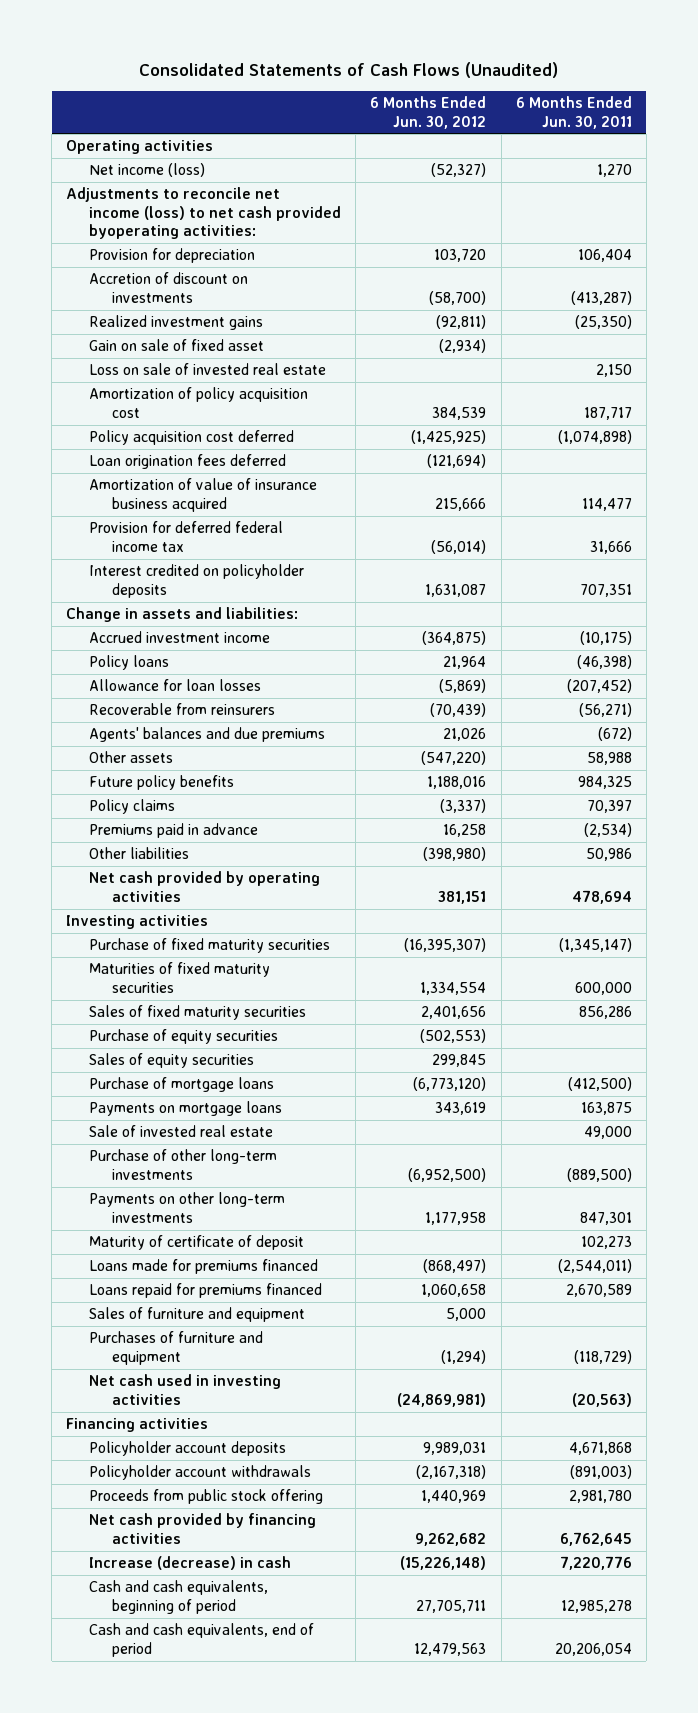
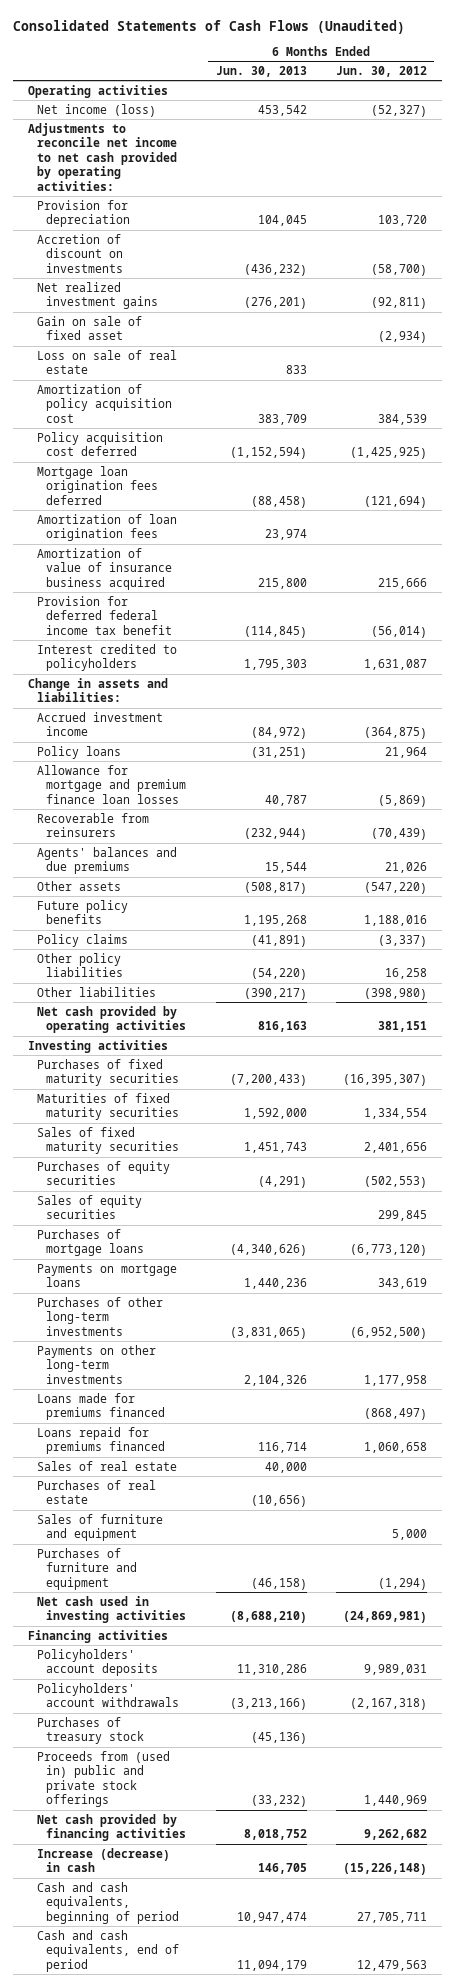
- | 6 Months Ended Jun. 30, 2012 | 6 Months Ended Jun. 30, 2011
+ | 6 Months Ended Jun. 30, 2013 | 6 Months Ended Jun. 30, 2012
- Adjustments to reconcile net income (loss) to net cash provided byoperating activities:
+ Adjustments to reconcile net income to net cash provided by operating activities:
- Realized investment gains | (92,811) | (25,350)
+ Net realized investment gains | (276,201) | (92,811)
- Loss on sale of invested real estate | | 2,150
+ Loss on sale of real estate | 833 |
- Loan origination fees deferred | (121,694) |
+ Mortgage loan origination fees deferred | (88,458) | (121,694)
+ Amortization of loan origination fees | 23,974 |
- Provision for deferred federal income tax | (56,014) | 31,666
- Interest credited on policyholder deposits | 1,631,087 | 707,351
+ Provision for deferred federal income tax benefit | (114,845) | (56,014)
+ Interest credited to policyholders | 1,795,303 | 1,631,087
- Allowance for loan losses | (5,869) | (207,452)
+ Allowance for mortgage and premium finance loan losses | 40,787 | (5,869)
- Premiums paid in advance | 16,258 | (2,534)
+ Other policy liabilities | (54,220) | 16,258
- Purchase of fixed maturity securities | (16,395,307) | (1,345,147)
+ Purchases of fixed maturity securities | (7,200,433) | (16,395,307)
- Purchase of equity securities | (502,553) |
+ Purchases of equity securities | (4,291) | (502,553)
- Purchase of mortgage loans | (6,773,120) | (412,500)
+ Purchases of mortgage loans | (4,340,626) | (6,773,120)
- Sale of invested real estate | | 49,000
- Purchase of other long-term investments | (6,952,500) | (889,500)
+ Purchases of other long-term investments | (3,831,065) | (6,952,500)
- Maturity of certificate of deposit | | 102,273
+ Sales of real estate | 40,000 |
+ Purchases of real estate | (10,656) |
- Policyholder account deposits | 9,989,031 | 4,671,868
- Policyholder account withdrawals | (2,167,318) | (891,003)
- Proceeds from public stock offering | 1,440,969 | 2,981,780
+ Policyholders' account deposits | 11,310,286 | 9,989,031
+ Policyholders' account withdrawals | (3,213,166) | (2,167,318)
+ Purchases of treasury stock | (45,136) |
+ Proceeds from (used in) public and private stock offerings | (33,232) | 1,440,969

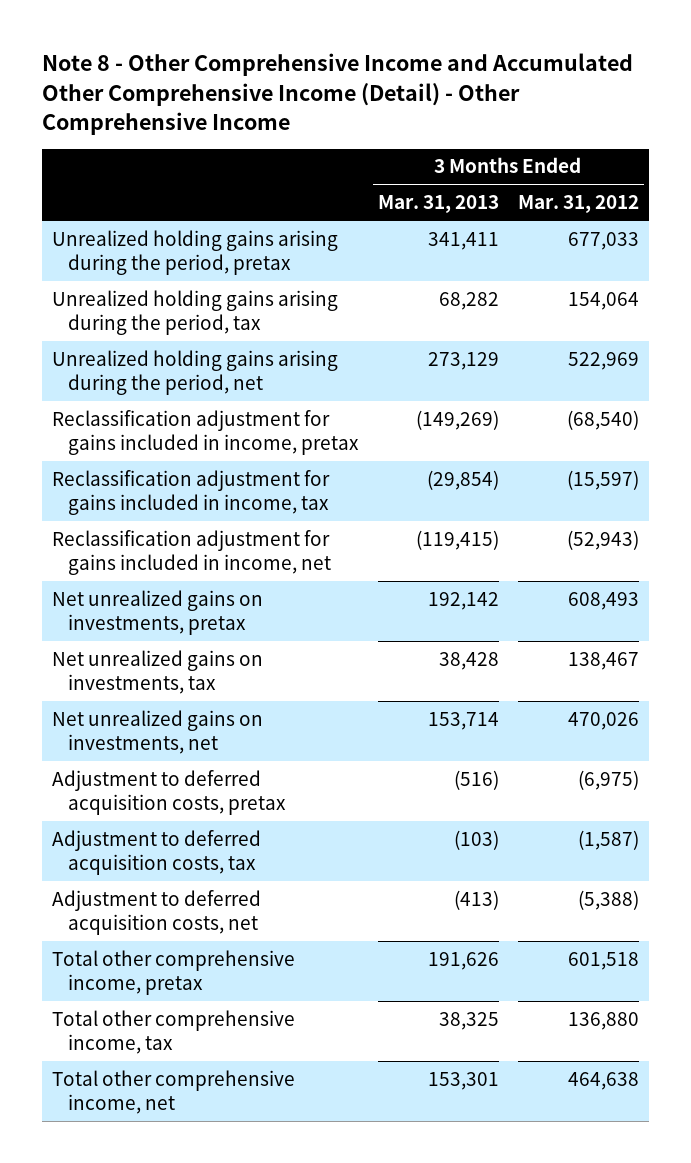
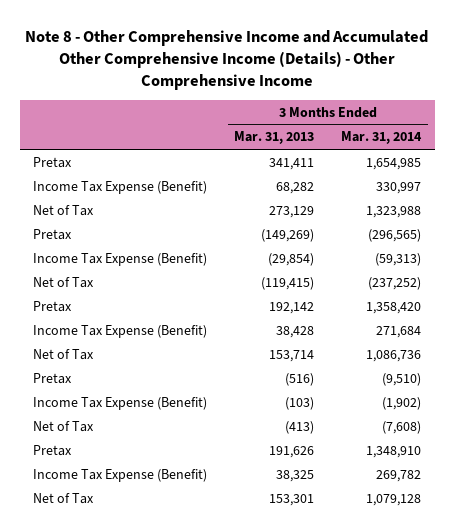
- Note 8 - Other Comprehensive Income and Accumulated Other Comprehensive Income (Detail) - Other Comprehensive Income
+ Note 8 - Other Comprehensive Income and Accumulated Other Comprehensive Income (Details) - Other Comprehensive Income
- | 3 Months Ended Mar. 31, 2013 | 3 Months Ended Mar. 31, 2012
+ | 3 Months Ended Mar. 31, 2013 | 3 Months Ended Mar. 31, 2014
- Unrealized holding gains arising during the period, pretax | 341,411 | 677,033
- Unrealized holding gains arising during the period, tax | 68,282 | 154,064
- Unrealized holding gains arising during the period, net | 273,129 | 522,969
- Reclassification adjustment for gains included in income, pretax | (149,269) | (68,540)
- Reclassification adjustment for gains included in income, tax | (29,854) | (15,597)
- Reclassification adjustment for gains included in income, net | (119,415) | (52,943)
- Net unrealized gains on investments, pretax | 192,142 | 608,493
- Net unrealized gains on investments, tax | 38,428 | 138,467
- Net unrealized gains on investments, net | 153,714 | 470,026
- Adjustment to deferred acquisition costs, pretax | (516) | (6,975)
- Adjustment to deferred acquisition costs, tax | (103) | (1,587)
- Adjustment to deferred acquisition costs, net | (413) | (5,388)
- Total other comprehensive income, pretax | 191,626 | 601,518
- Total other comprehensive income, tax | 38,325 | 136,880
- Total other comprehensive income, net | 153,301 | 464,638
+ Pretax | 341,411 | 1,654,985
+ Income Tax Expense (Benefit) | 68,282 | 330,997
+ Net of Tax | 273,129 | 1,323,988
+ Pretax | (149,269) | (296,565)
+ Income Tax Expense (Benefit) | (29,854) | (59,313)
+ Net of Tax | (119,415) | (237,252)
+ Pretax | 192,142 | 1,358,420
+ Income Tax Expense (Benefit) | 38,428 | 271,684
+ Net of Tax | 153,714 | 1,086,736
+ Pretax | (516) | (9,510)
+ Income Tax Expense (Benefit) | (103) | (1,902)
+ Net of Tax | (413) | (7,608)
+ Pretax | 191,626 | 1,348,910
+ Income Tax Expense (Benefit) | 38,325 | 269,782
+ Net of Tax | 153,301 | 1,079,128

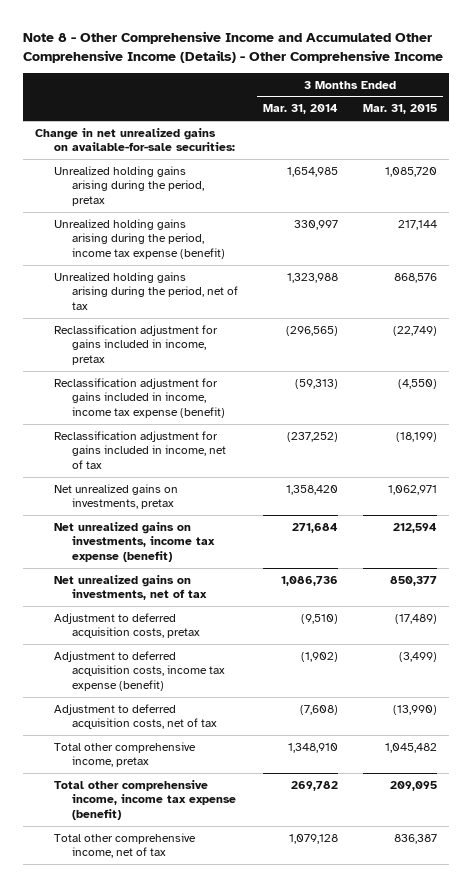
- | 3 Months Ended Mar. 31, 2013 | 3 Months Ended Mar. 31, 2014
+ | 3 Months Ended Mar. 31, 2014 | 3 Months Ended Mar. 31, 2015
- Pretax | 341,411 | 1,654,985
- Income Tax Expense (Benefit) | 68,282 | 330,997
- Net of Tax | 273,129 | 1,323,988
- Pretax | (149,269) | (296,565)
- Income Tax Expense (Benefit) | (29,854) | (59,313)
- Net of Tax | (119,415) | (237,252)
- Pretax | 192,142 | 1,358,420
- Income Tax Expense (Benefit) | 38,428 | 271,684
- Net of Tax | 153,714 | 1,086,736
- Pretax | (516) | (9,510)
- Income Tax Expense (Benefit) | (103) | (1,902)
- Net of Tax | (413) | (7,608)
- Pretax | 191,626 | 1,348,910
- Income Tax Expense (Benefit) | 38,325 | 269,782
- Net of Tax | 153,301 | 1,079,128
+ Change in net unrealized gains on available-for-sale securities:
+ Unrealized holding gains arising during the period, pretax | 1,654,985 | 1,085,720
+ Unrealized holding gains arising during the period, income tax expense (benefit) | 330,997 | 217,144
+ Unrealized holding gains arising during the period, net of tax | 1,323,988 | 868,576
+ Reclassification adjustment for gains included in income, pretax | (296,565) | (22,749)
+ Reclassification adjustment for gains included in income, income tax expense (benefit) | (59,313) | (4,550)
+ Reclassification adjustment for gains included in income, net of tax | (237,252) | (18,199)
+ Net unrealized gains on investments, pretax | 1,358,420 | 1,062,971
+ Net unrealized gains on investments, income tax expense (benefit) | 271,684 | 212,594
+ Net unrealized gains on investments, net of tax | 1,086,736 | 850,377
+ Adjustment to deferred acquisition costs, pretax | (9,510) | (17,489)
+ Adjustment to deferred acquisition costs, income tax expense (benefit) | (1,902) | (3,499)
+ Adjustment to deferred acquisition costs, net of tax | (7,608) | (13,990)
+ Total other comprehensive income, pretax | 1,348,910 | 1,045,482
+ Total other comprehensive income, income tax expense (benefit) | 269,782 | 209,095
+ Total other comprehensive income, net of tax | 1,079,128 | 836,387

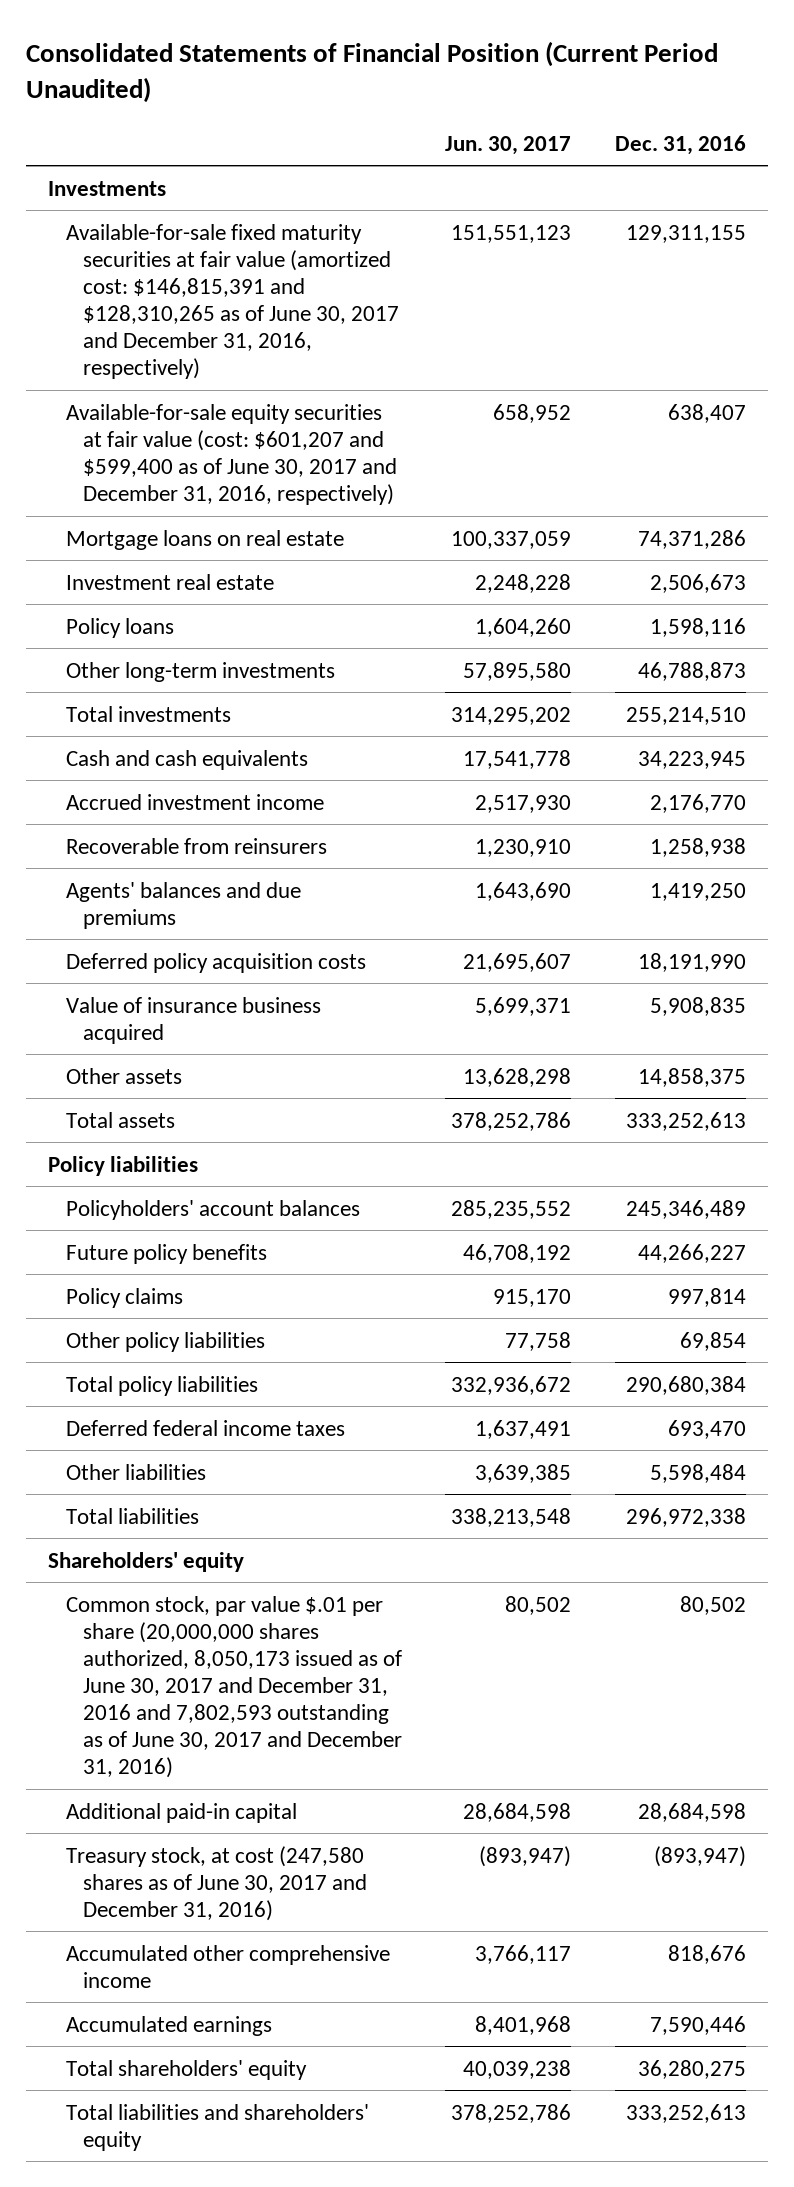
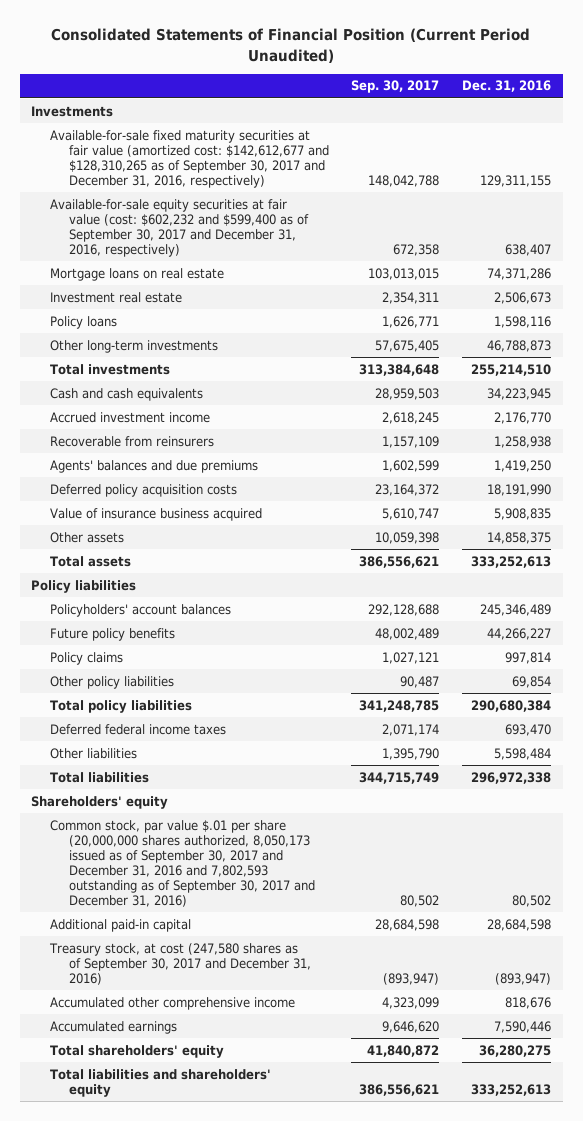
- | Jun. 30, 2017 | Dec. 31, 2016
+ | Sep. 30, 2017 | Dec. 31, 2016
- Available-for-sale fixed maturity securities at fair value (amortized cost: $146,815,391 and $128,310,265 as of June 30, 2017 and December 31, 2016, respectively) | 151,551,123 | 129,311,155
- Available-for-sale equity securities at fair value (cost: $601,207 and $599,400 as of June 30, 2017 and December 31, 2016, respectively) | 658,952 | 638,407
+ Available-for-sale fixed maturity securities at fair value (amortized cost: $142,612,677 and $128,310,265 as of September 30, 2017 and December 31, 2016, respectively) | 148,042,788 | 129,311,155
+ Available-for-sale equity securities at fair value (cost: $602,232 and $599,400 as of September 30, 2017 and December 31, 2016, respectively) | 672,358 | 638,407
- Common stock, par value $.01 per share (20,000,000 shares authorized, 8,050,173 issued as of June 30, 2017 and December 31, 2016 and 7,802,593 outstanding as of June 30, 2017 and December 31, 2016) | 80,502 | 80,502
+ Common stock, par value $.01 per share (20,000,000 shares authorized, 8,050,173 issued as of September 30, 2017 and December 31, 2016 and 7,802,593 outstanding as of September 30, 2017 and December 31, 2016) | 80,502 | 80,502
- Treasury stock, at cost (247,580 shares as of June 30, 2017 and December 31, 2016) | (893,947) | (893,947)
+ Treasury stock, at cost (247,580 shares as of September 30, 2017 and December 31, 2016) | (893,947) | (893,947)

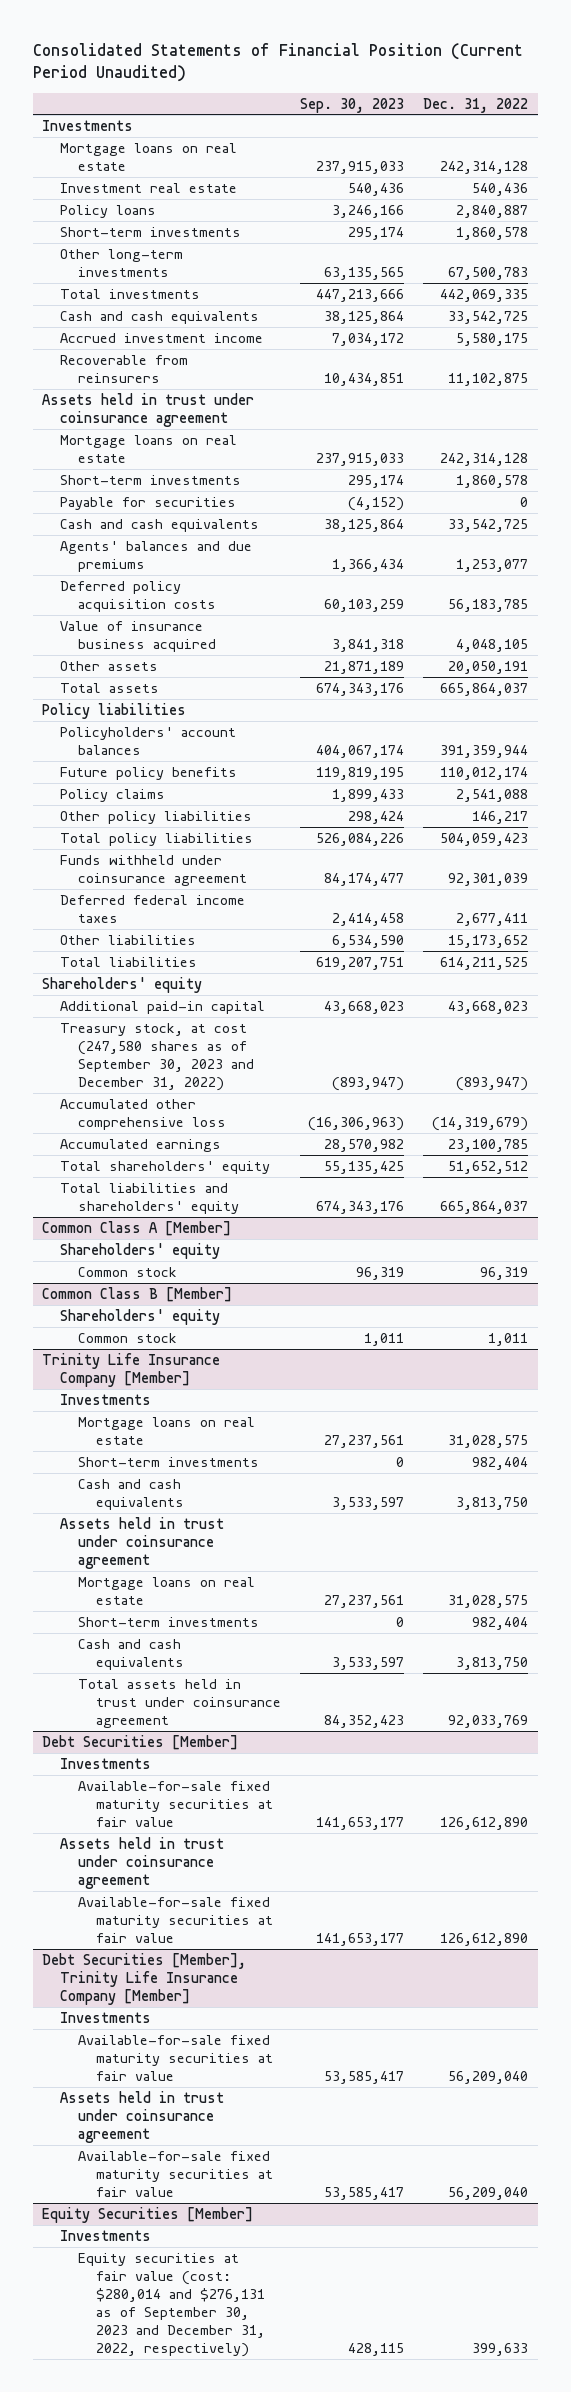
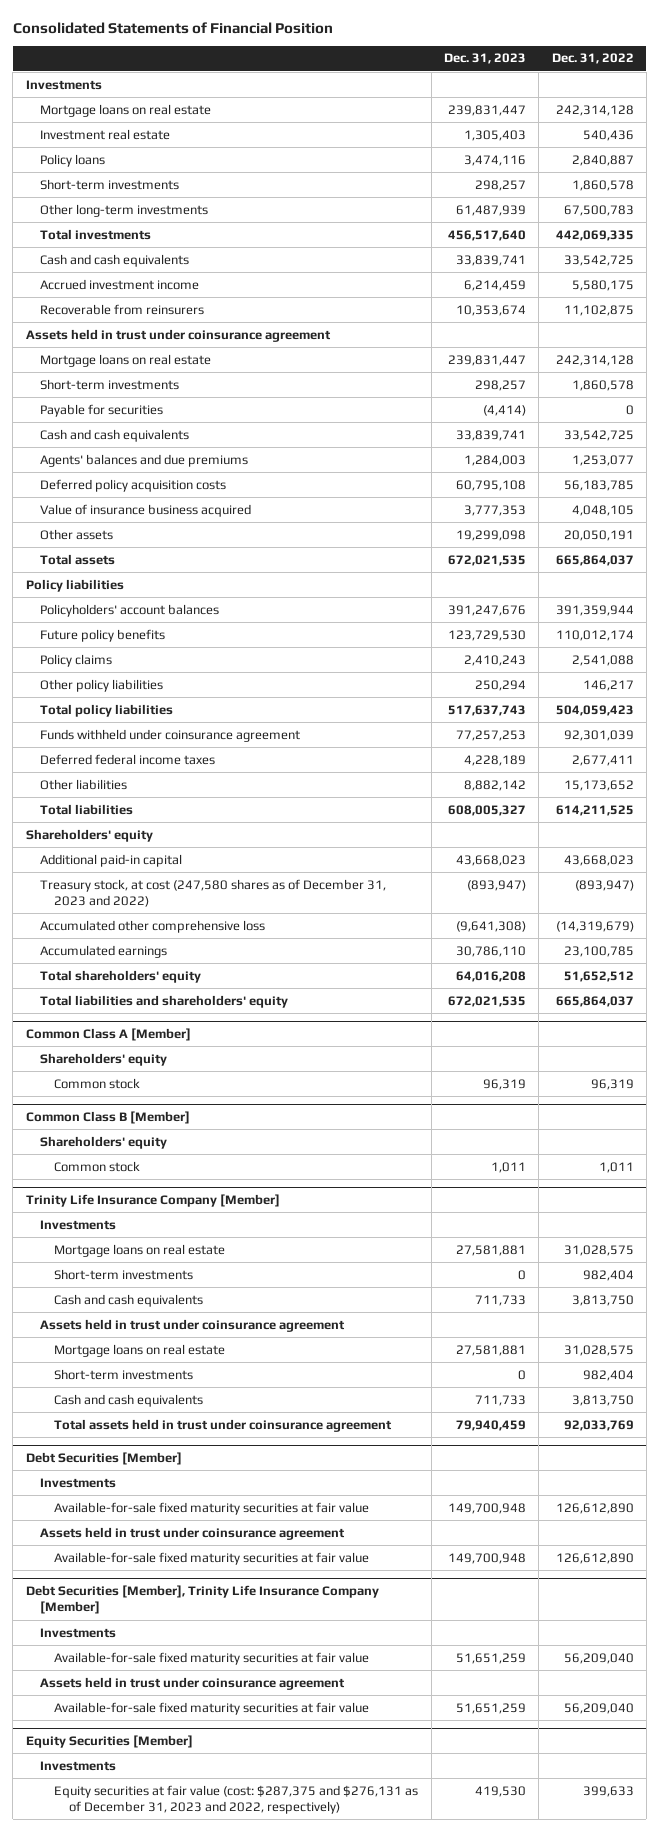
- Consolidated Statements of Financial Position (Current Period Unaudited)
+ Consolidated Statements of Financial Position
- | Sep. 30, 2023 | Dec. 31, 2022
+ | Dec. 31, 2023 | Dec. 31, 2022
- Treasury stock, at cost (247,580 shares as of September 30, 2023 and December 31, 2022) | (893,947) | (893,947)
+ Treasury stock, at cost (247,580 shares as of December 31, 2023 and 2022) | (893,947) | (893,947)
@ Equity Securities [Member]
- Equity securities at fair value (cost: $280,014 and $276,131 as of September 30, 2023 and December 31, 2022, respectively) | 428,115 | 399,633
+ Equity securities at fair value (cost: $287,375 and $276,131 as of December 31, 2023 and 2022, respectively) | 419,530 | 399,633

